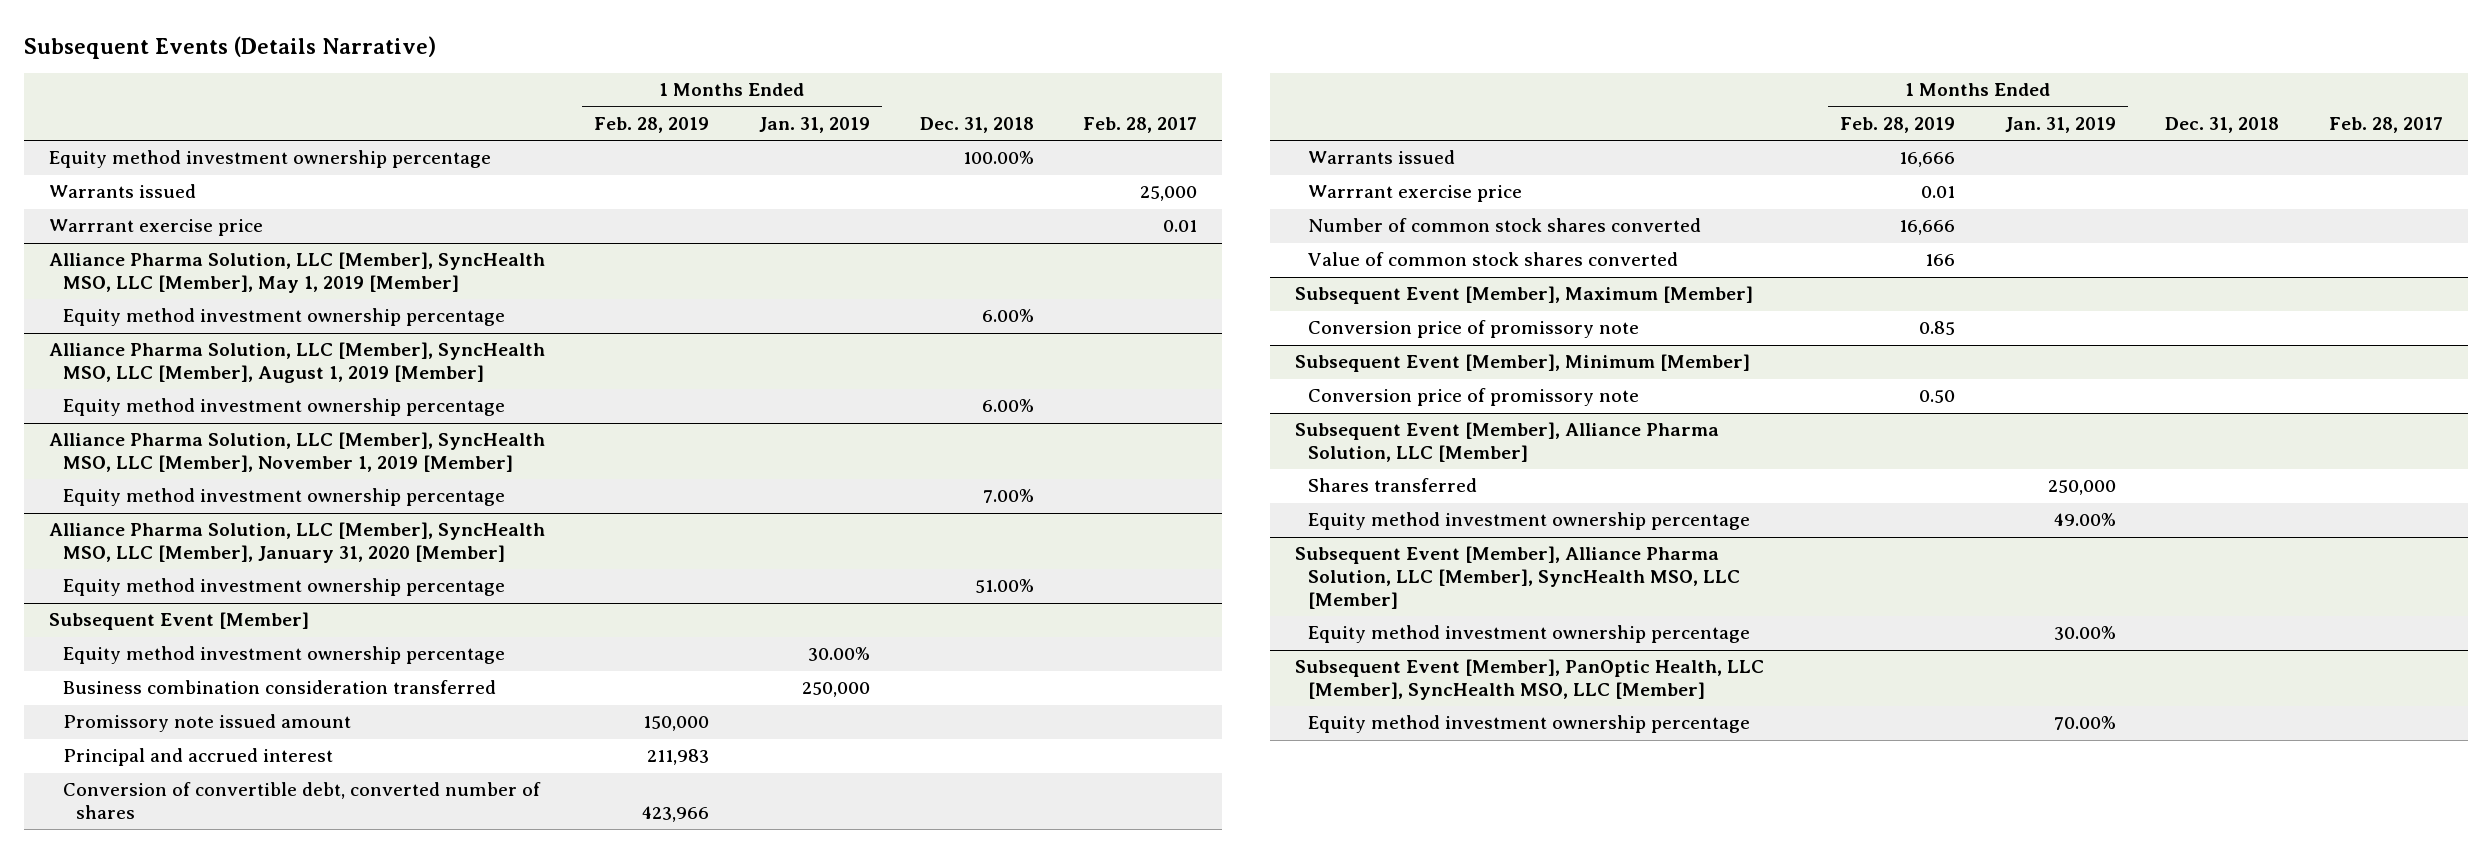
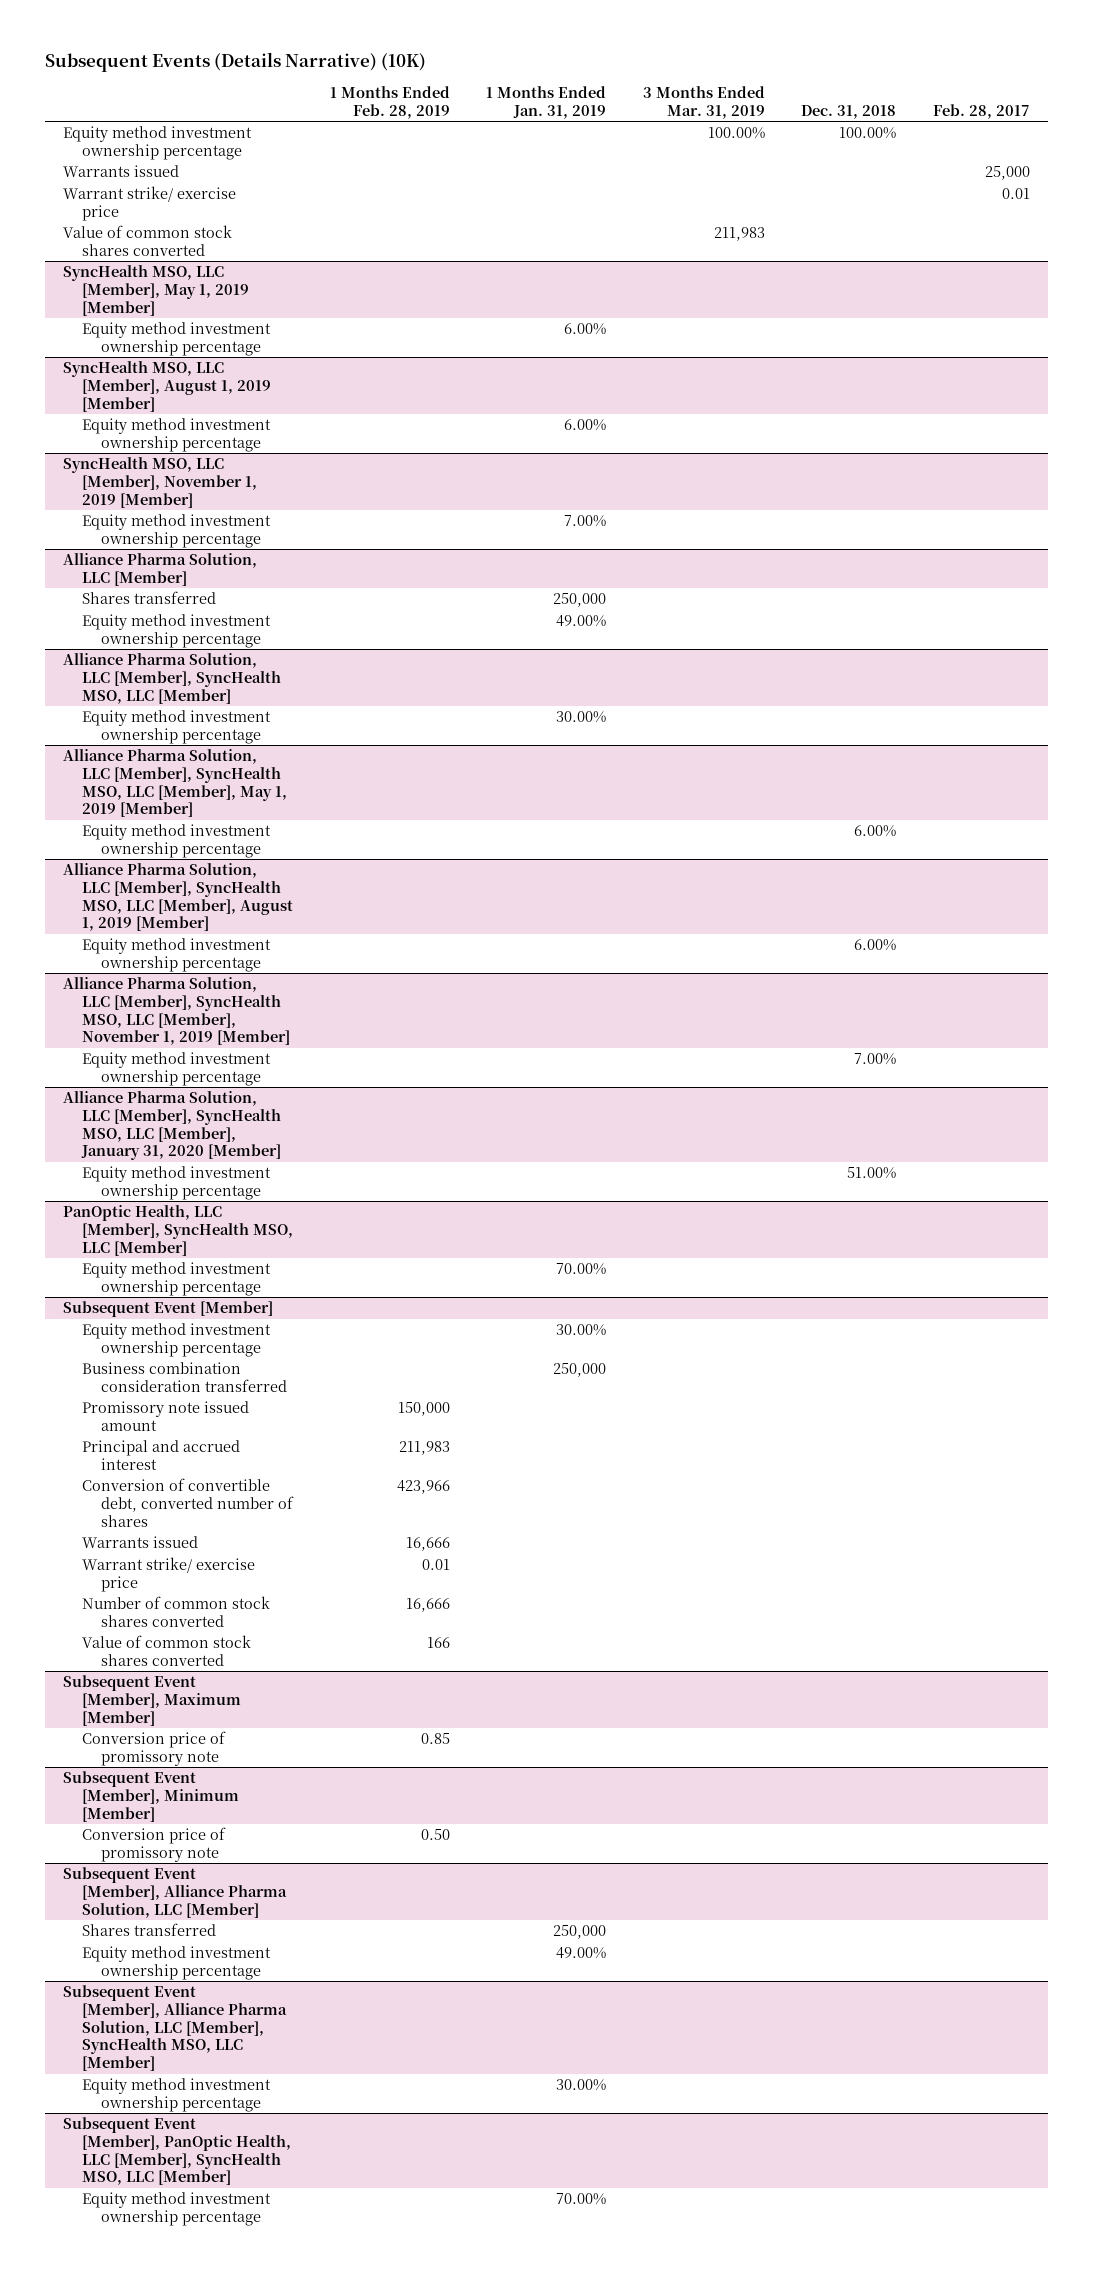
- Subsequent Events (Details Narrative)
+ Subsequent Events (Details Narrative) (10K)
- | 1 Months Ended Feb. 28, 2019 | 1 Months Ended Jan. 31, 2019 | Dec. 31, 2018 | Feb. 28, 2017
+ | 1 Months Ended Feb. 28, 2019 | 1 Months Ended Jan. 31, 2019 | 3 Months Ended Mar. 31, 2019 | Dec. 31, 2018 | Feb. 28, 2017
- Warrrant exercise price | | | | 0.01
+ Warrant strike/ exercise price | | | | | 0.01
+ Value of common stock shares converted | | | 211,983 | |
+ SyncHealth MSO, LLC [Member], May 1, 2019 [Member]
+ Equity method investment ownership percentage | | 6.00% | | |
+ SyncHealth MSO, LLC [Member], August 1, 2019 [Member]
+ Equity method investment ownership percentage | | 6.00% | | |
+ SyncHealth MSO, LLC [Member], November 1, 2019 [Member]
+ Equity method investment ownership percentage | | 7.00% | | |
+ Alliance Pharma Solution, LLC [Member]
+ Shares transferred | | 250,000 | | |
+ Equity method investment ownership percentage | | 49.00% | | |
+ Alliance Pharma Solution, LLC [Member], SyncHealth MSO, LLC [Member]
+ Equity method investment ownership percentage | | 30.00% | | |
+ PanOptic Health, LLC [Member], SyncHealth MSO, LLC [Member]
+ Equity method investment ownership percentage | | 70.00% | | |
@ Subsequent Event [Member]
- Warrrant exercise price | 0.01 | | |
+ Warrant strike/ exercise price | 0.01 | | | |

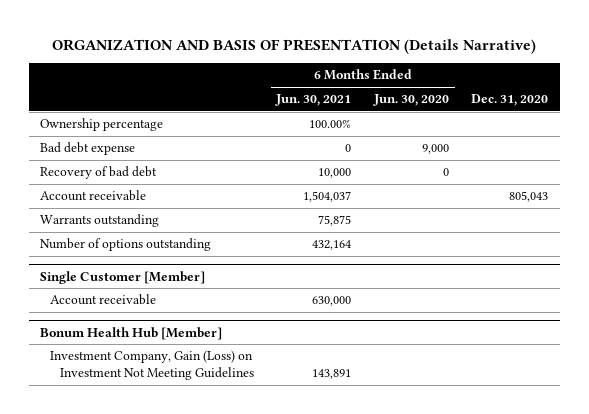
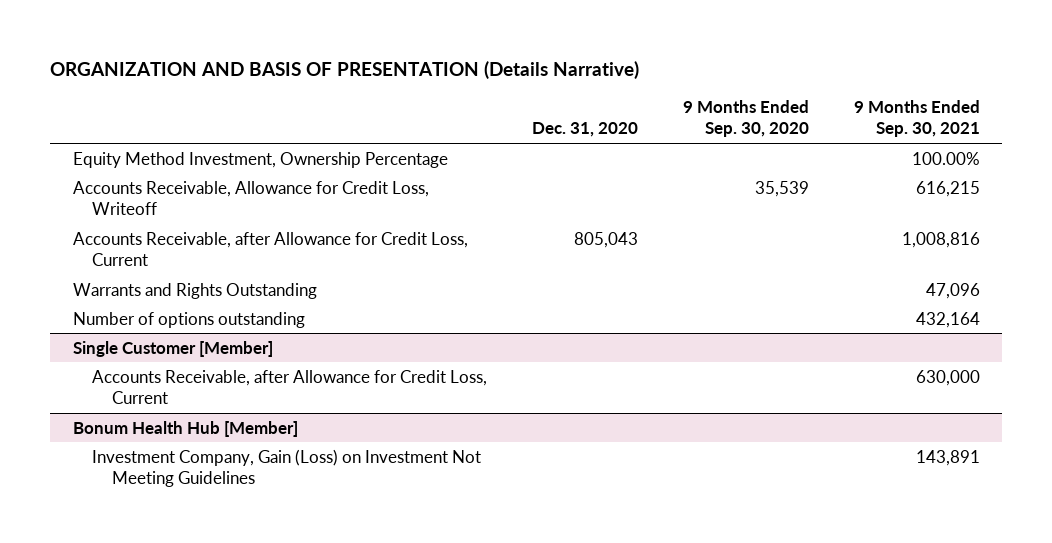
- | 6 Months Ended Jun. 30, 2021 | 6 Months Ended Jun. 30, 2020 | Dec. 31, 2020
+ | Dec. 31, 2020 | 9 Months Ended Sep. 30, 2020 | 9 Months Ended Sep. 30, 2021
- Ownership percentage | 100.00% | |
- Bad debt expense | 0 | 9,000 |
- Recovery of bad debt | 10,000 | 0 |
- Account receivable | 1,504,037 | | 805,043
- Warrants outstanding | 75,875 | |
+ Equity Method Investment, Ownership Percentage | | | 100.00%
+ Accounts Receivable, Allowance for Credit Loss, Writeoff | | 35,539 | 616,215
+ Accounts Receivable, after Allowance for Credit Loss, Current | 805,043 | | 1,008,816
+ Warrants and Rights Outstanding | | | 47,096
@ Single Customer [Member]
- Account receivable | 630,000 | |
+ Accounts Receivable, after Allowance for Credit Loss, Current | | | 630,000

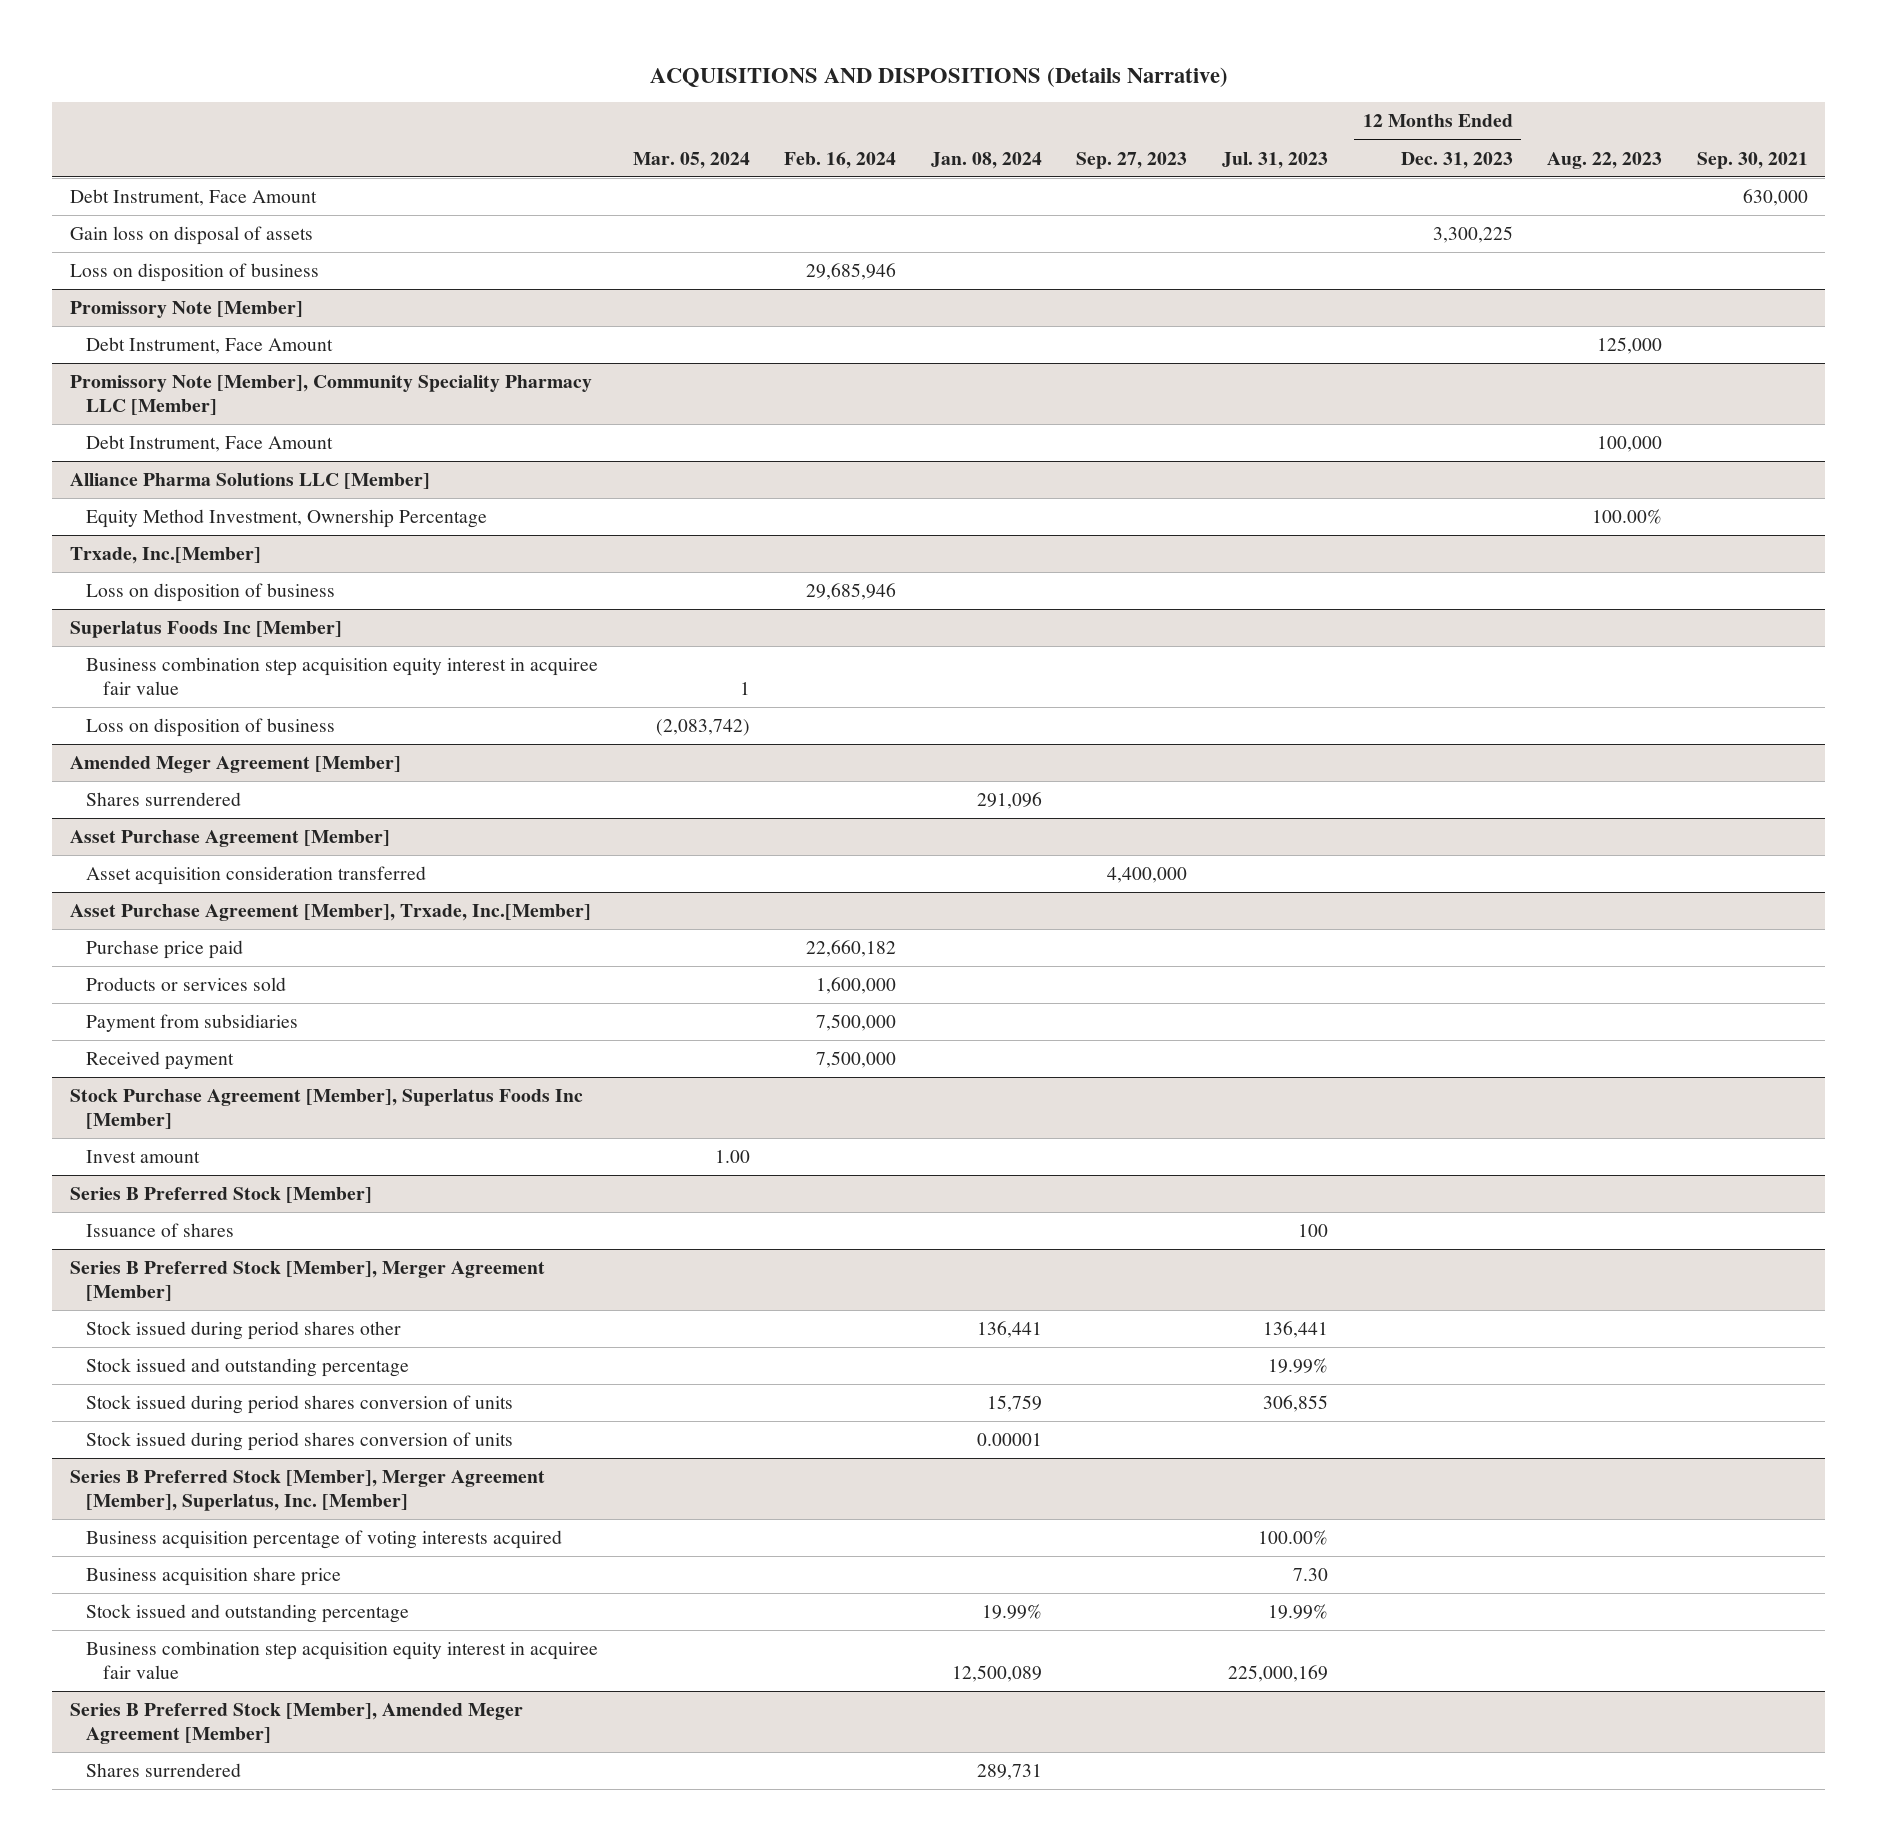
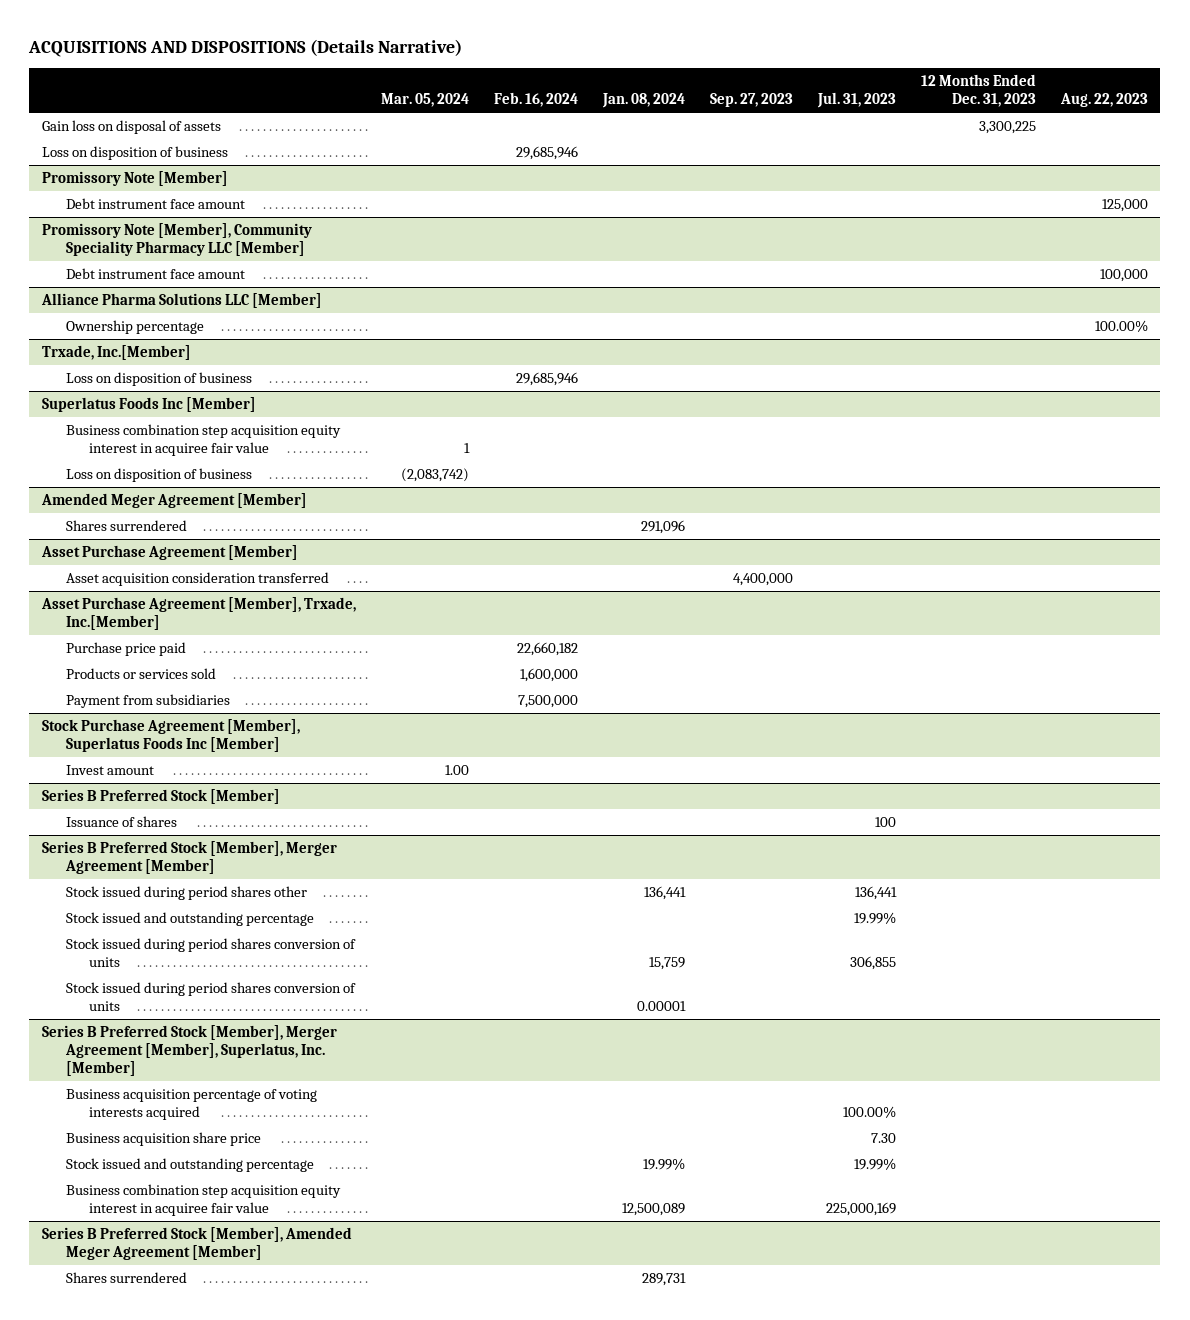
- | Mar. 05, 2024 | Feb. 16, 2024 | Jan. 08, 2024 | Sep. 27, 2023 | Jul. 31, 2023 | 12 Months Ended Dec. 31, 2023 | Aug. 22, 2023 | Sep. 30, 2021
+ | Mar. 05, 2024 | Feb. 16, 2024 | Jan. 08, 2024 | Sep. 27, 2023 | Jul. 31, 2023 | 12 Months Ended Dec. 31, 2023 | Aug. 22, 2023
- Debt Instrument, Face Amount | | | | | | | | 630,000
@ Promissory Note [Member]
- Debt Instrument, Face Amount | | | | | | | 125,000 |
+ Debt instrument face amount | | | | | | | 125,000
@ Promissory Note [Member], Community Speciality Pharmacy LLC [Member]
- Debt Instrument, Face Amount | | | | | | | 100,000 |
+ Debt instrument face amount | | | | | | | 100,000
@ Alliance Pharma Solutions LLC [Member]
- Equity Method Investment, Ownership Percentage | | | | | | | 100.00% |
+ Ownership percentage | | | | | | | 100.00%
@ Asset Purchase Agreement [Member], Trxade, Inc.[Member]
- Received payment | | 7,500,000 | | | | | |

